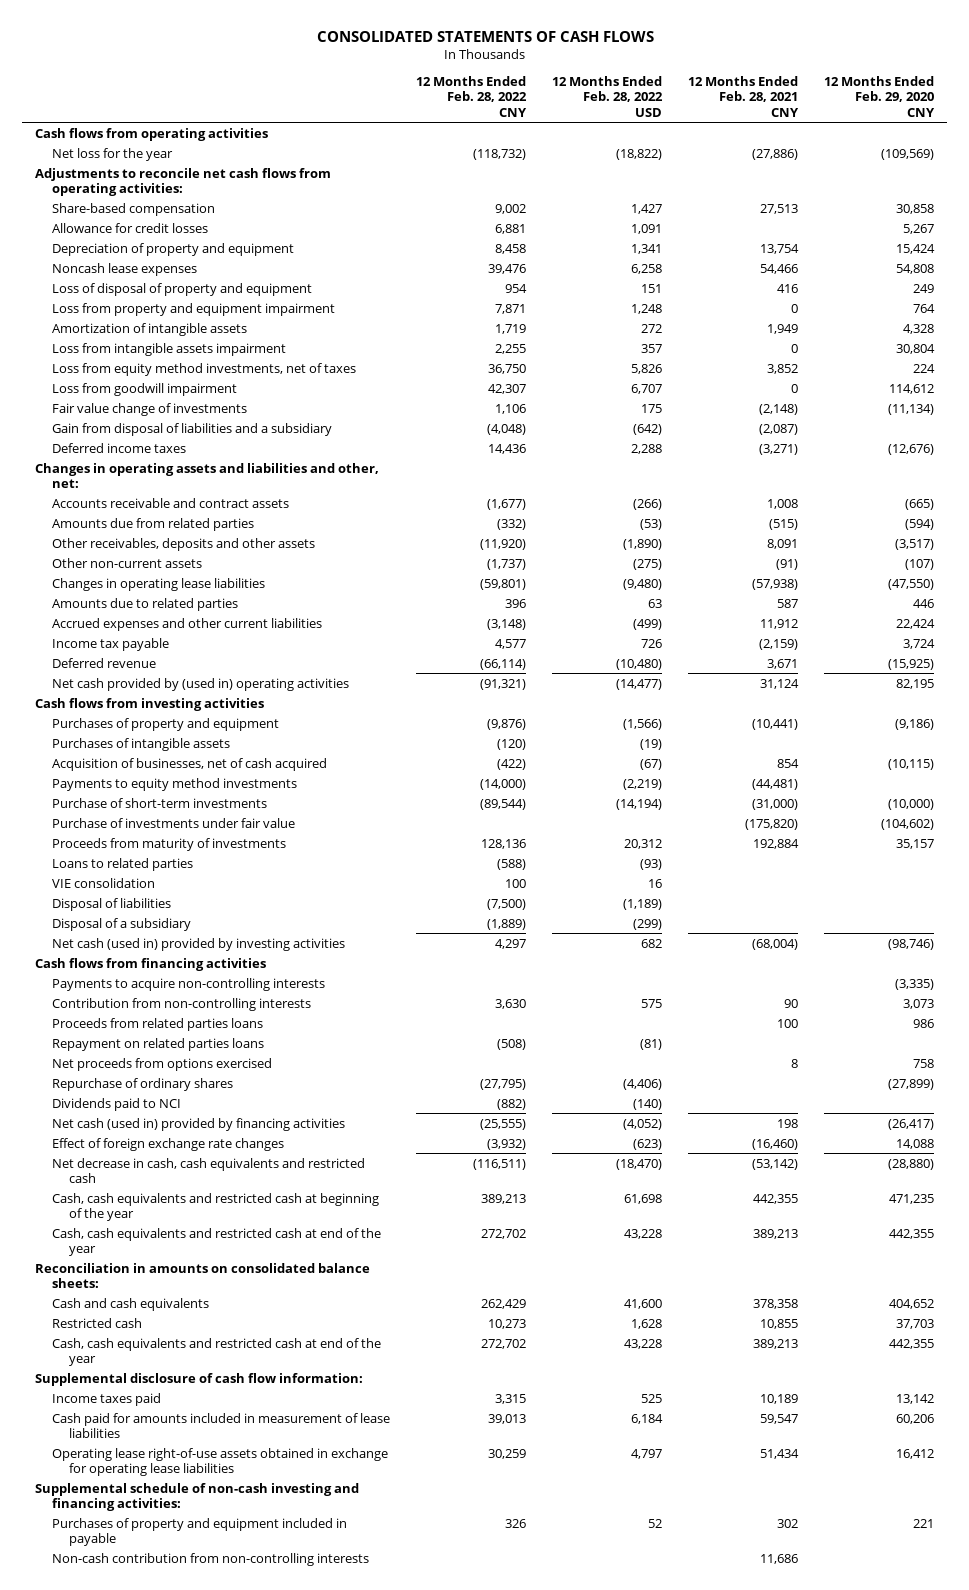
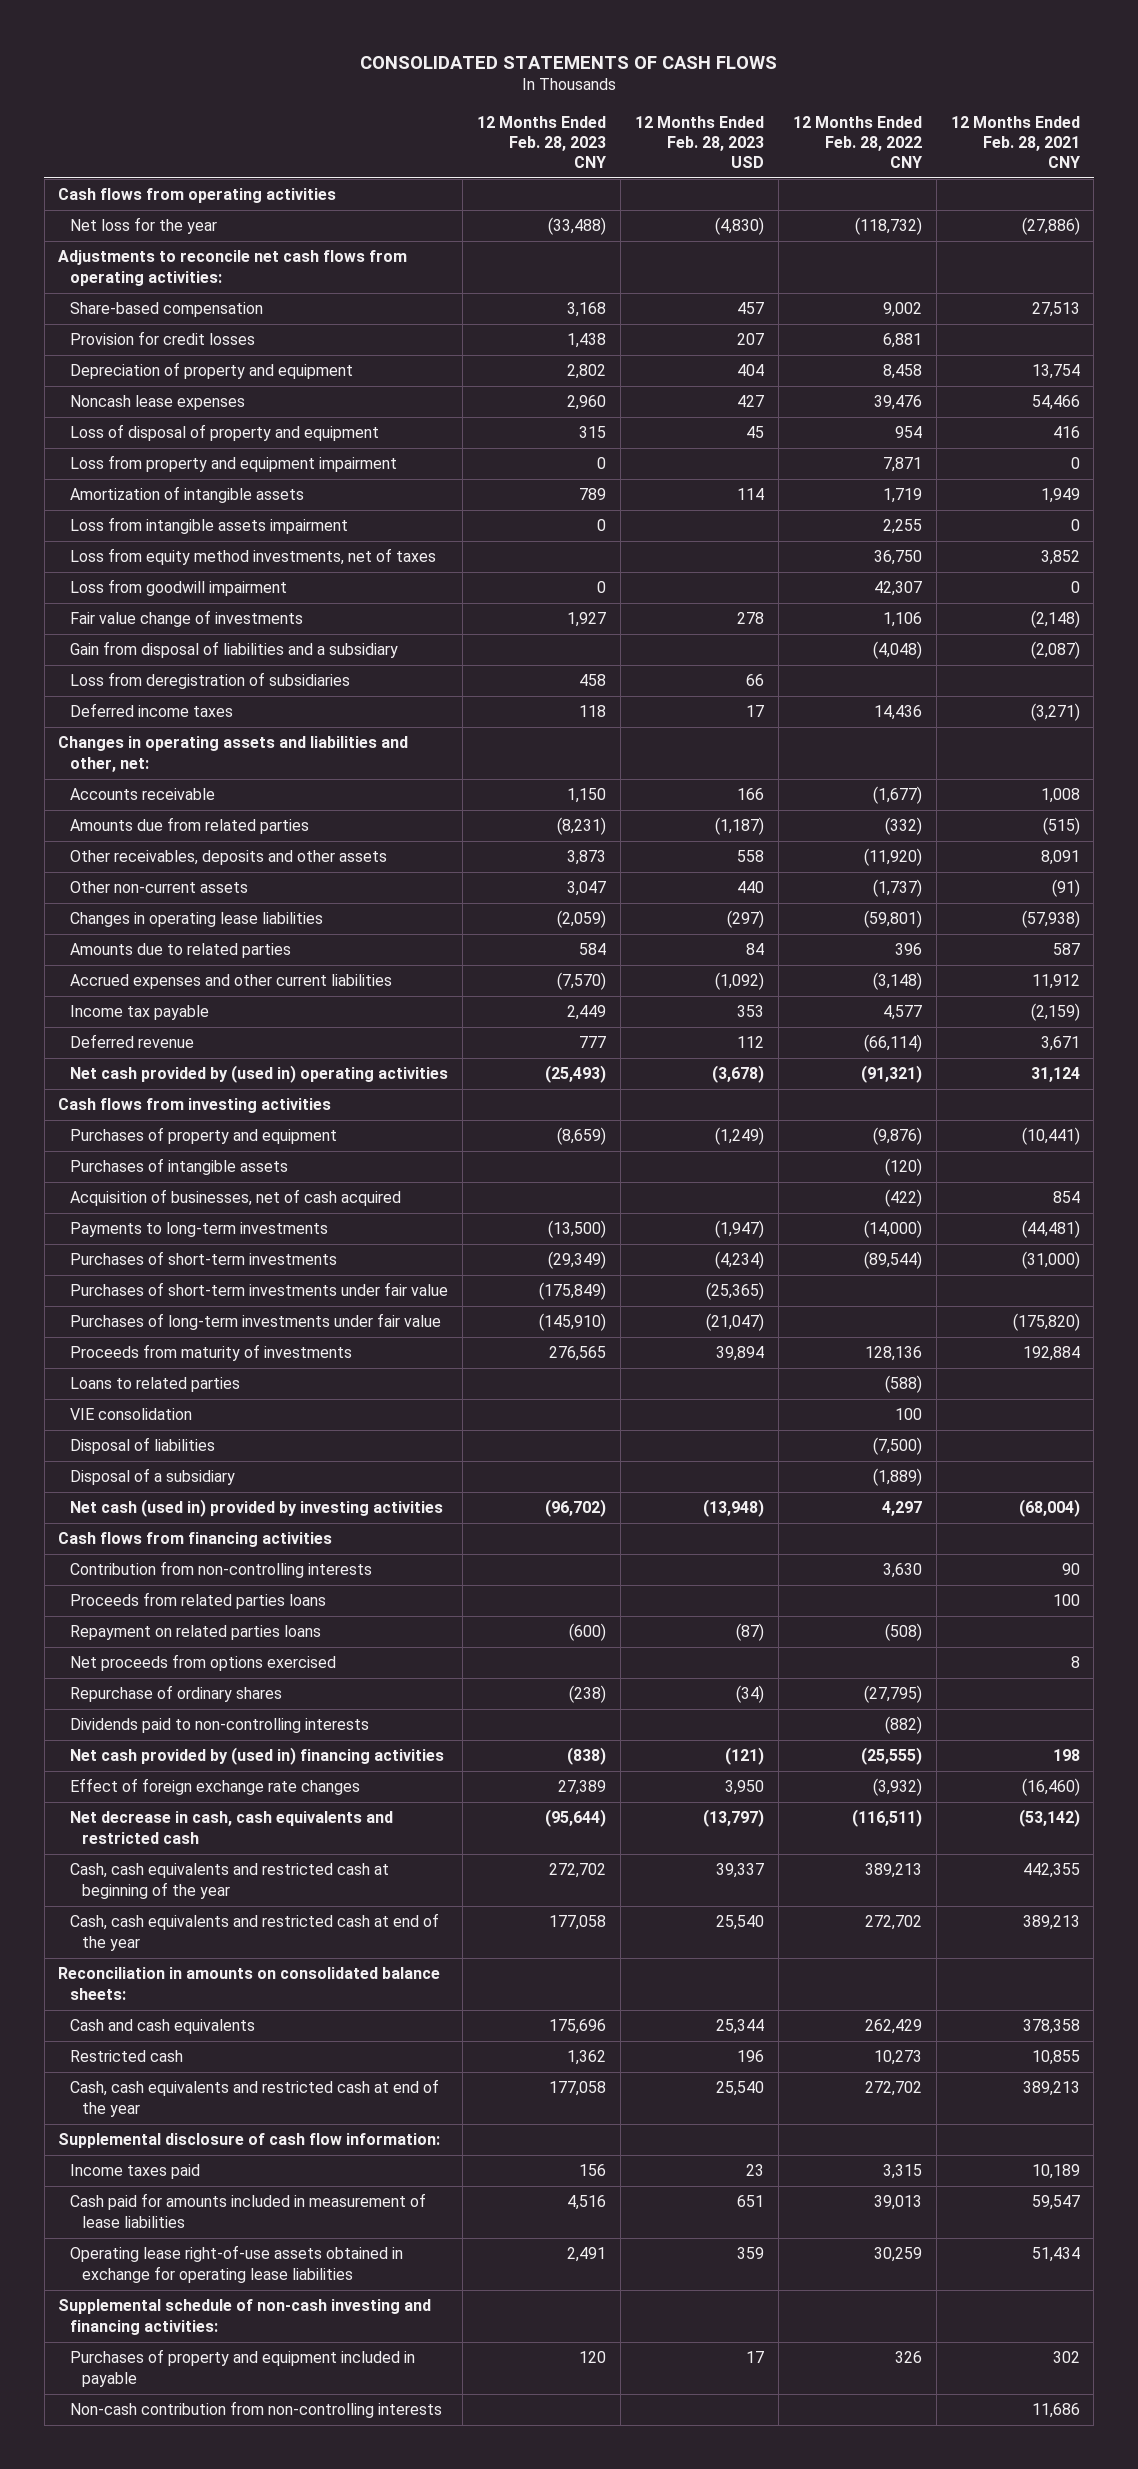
- | 12 Months Ended Feb. 28, 2022 CNY | 12 Months Ended Feb. 28, 2022 USD | 12 Months Ended Feb. 28, 2021 CNY | 12 Months Ended Feb. 29, 2020 CNY
+ | 12 Months Ended Feb. 28, 2023 CNY | 12 Months Ended Feb. 28, 2023 USD | 12 Months Ended Feb. 28, 2022 CNY | 12 Months Ended Feb. 28, 2021 CNY
- Allowance for credit losses | 6,881 | 1,091 | | 5,267
+ Provision for credit losses | 1,438 | 207 | 6,881 |
+ Loss from deregistration of subsidiaries | 458 | 66 | |
- Accounts receivable and contract assets | (1,677) | (266) | 1,008 | (665)
+ Accounts receivable | 1,150 | 166 | (1,677) | 1,008
- Payments to equity method investments | (14,000) | (2,219) | (44,481) |
- Purchase of short-term investments | (89,544) | (14,194) | (31,000) | (10,000)
- Purchase of investments under fair value | | | (175,820) | (104,602)
+ Payments to long-term investments | (13,500) | (1,947) | (14,000) | (44,481)
+ Purchases of short-term investments | (29,349) | (4,234) | (89,544) | (31,000)
+ Purchases of short-term investments under fair value | (175,849) | (25,365) | |
+ Purchases of long-term investments under fair value | (145,910) | (21,047) | | (175,820)
- Payments to acquire non-controlling interests | | | | (3,335)
- Dividends paid to NCI | (882) | (140) | |
- Net cash (used in) provided by financing activities | (25,555) | (4,052) | 198 | (26,417)
+ Dividends paid to non-controlling interests | | | (882) |
+ Net cash provided by (used in) financing activities | (838) | (121) | (25,555) | 198

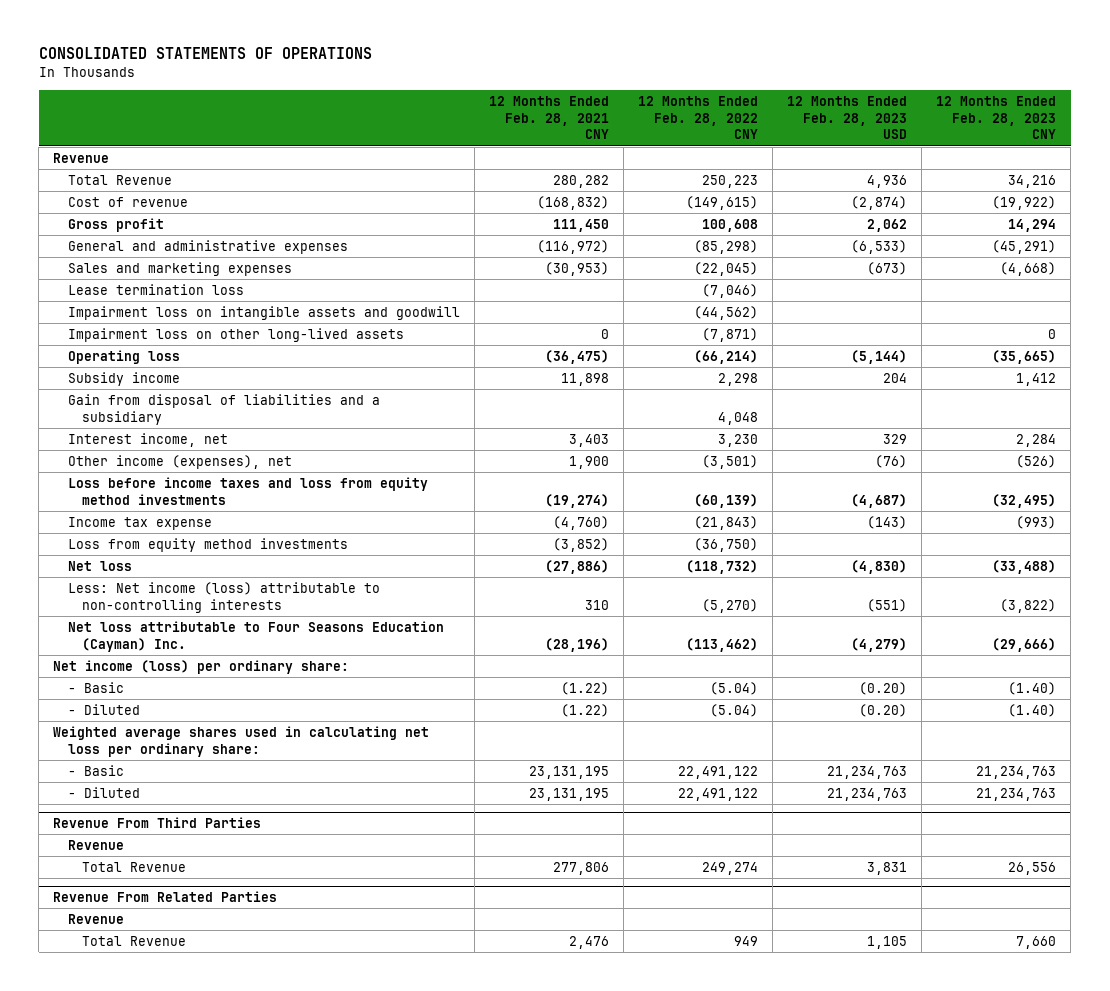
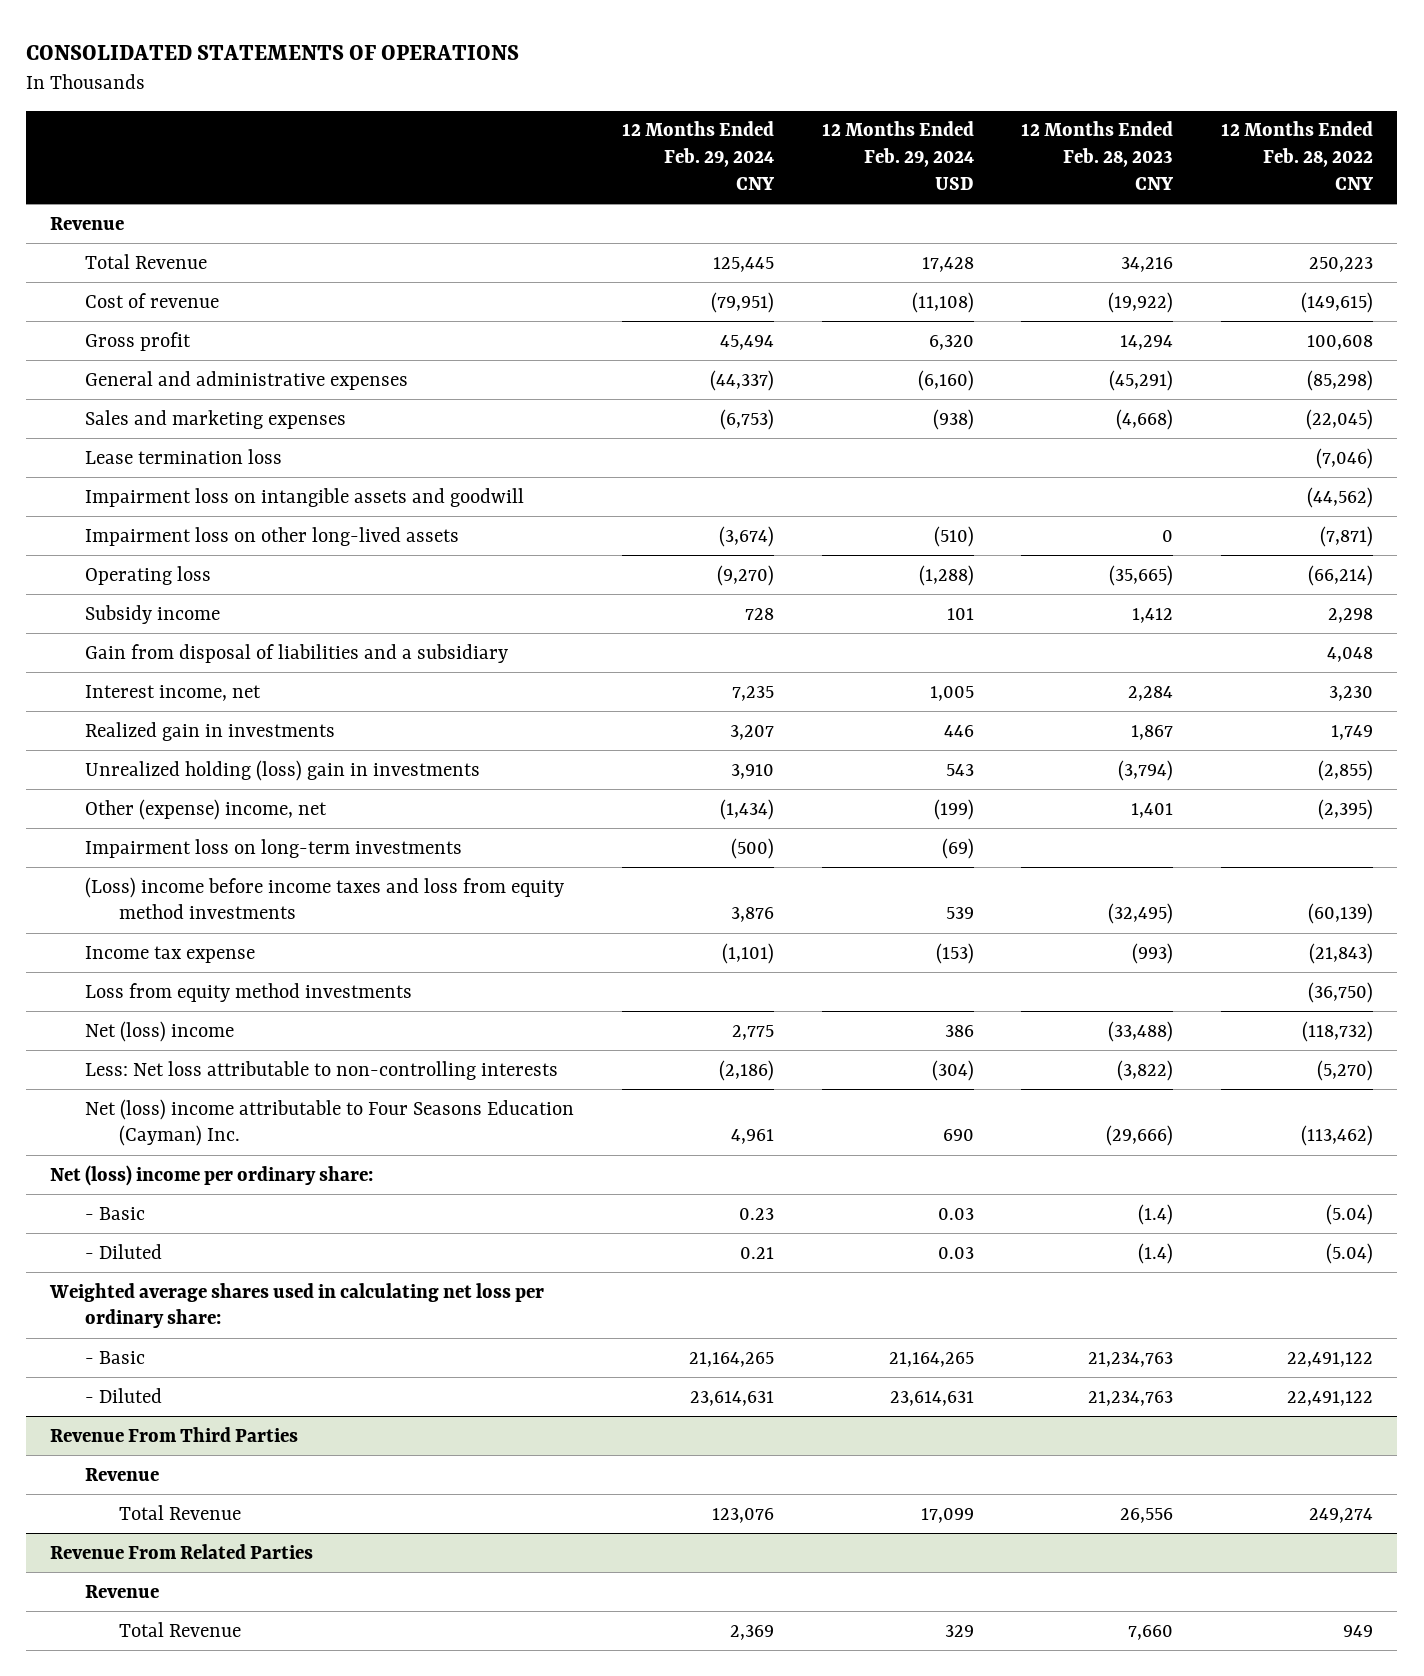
- | 12 Months Ended Feb. 28, 2021 CNY | 12 Months Ended Feb. 28, 2022 CNY | 12 Months Ended Feb. 28, 2023 USD | 12 Months Ended Feb. 28, 2023 CNY
+ | 12 Months Ended Feb. 29, 2024 CNY | 12 Months Ended Feb. 29, 2024 USD | 12 Months Ended Feb. 28, 2023 CNY | 12 Months Ended Feb. 28, 2022 CNY
- Other income (expenses), net | 1,900 | (3,501) | (76) | (526)
- Loss before income taxes and loss from equity method investments | (19,274) | (60,139) | (4,687) | (32,495)
+ Realized gain in investments | 3,207 | 446 | 1,867 | 1,749
+ Unrealized holding (loss) gain in investments | 3,910 | 543 | (3,794) | (2,855)
+ Other (expense) income, net | (1,434) | (199) | 1,401 | (2,395)
+ Impairment loss on long-term investments | (500) | (69) | |
+ (Loss) income before income taxes and loss from equity method investments | 3,876 | 539 | (32,495) | (60,139)
- Net loss | (27,886) | (118,732) | (4,830) | (33,488)
- Less: Net income (loss) attributable to non-controlling interests | 310 | (5,270) | (551) | (3,822)
- Net loss attributable to Four Seasons Education (Cayman) Inc. | (28,196) | (113,462) | (4,279) | (29,666)
- Net income (loss) per ordinary share:
- - Basic | (1.22) | (5.04) | (0.20) | (1.40)
- - Diluted | (1.22) | (5.04) | (0.20) | (1.40)
+ Net (loss) income | 2,775 | 386 | (33,488) | (118,732)
+ Less: Net loss attributable to non-controlling interests | (2,186) | (304) | (3,822) | (5,270)
+ Net (loss) income attributable to Four Seasons Education (Cayman) Inc. | 4,961 | 690 | (29,666) | (113,462)
+ Net (loss) income per ordinary share:
+ - Basic | 0.23 | 0.03 | (1.4) | (5.04)
+ - Diluted | 0.21 | 0.03 | (1.4) | (5.04)

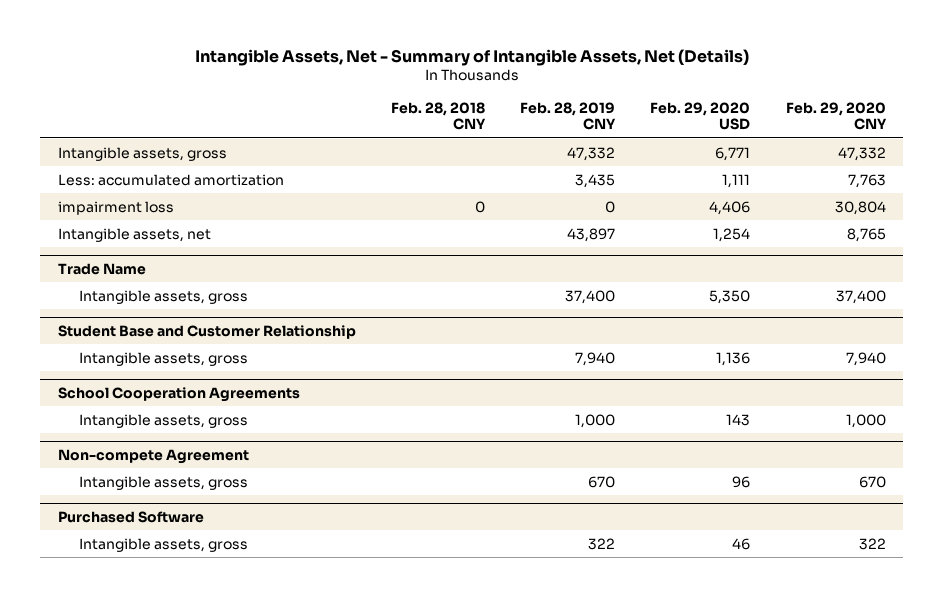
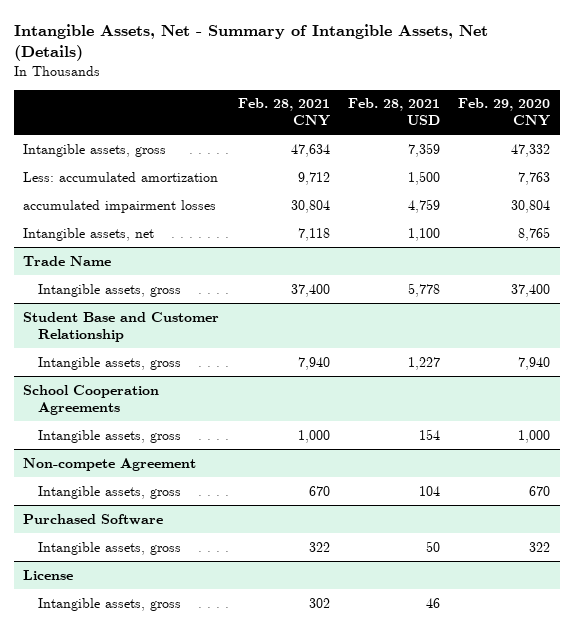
- | Feb. 28, 2018 CNY | Feb. 28, 2019 CNY | Feb. 29, 2020 USD | Feb. 29, 2020 CNY
+ | Feb. 28, 2021 CNY | Feb. 28, 2021 USD | Feb. 29, 2020 CNY
- impairment loss | 0 | 0 | 4,406 | 30,804
+ accumulated impairment losses | 30,804 | 4,759 | 30,804
+ License
+ Intangible assets, gross | 302 | 46 |

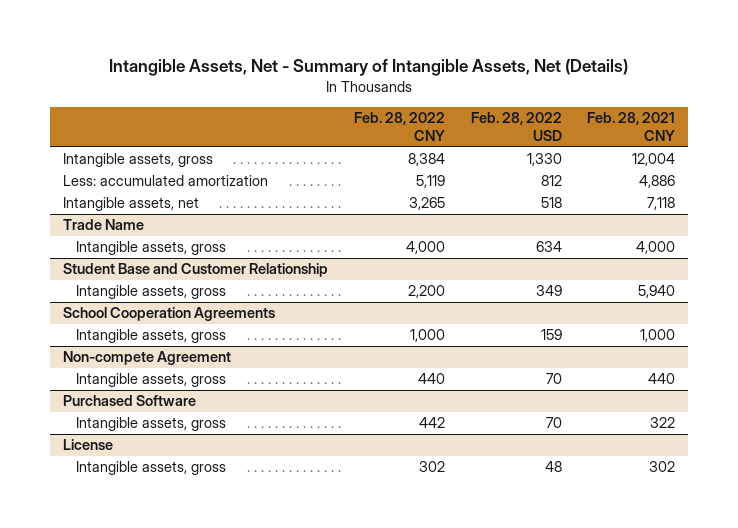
- | Feb. 28, 2021 CNY | Feb. 28, 2021 USD | Feb. 29, 2020 CNY
+ | Feb. 28, 2022 CNY | Feb. 28, 2022 USD | Feb. 28, 2021 CNY
- Intangible assets, gross | 47,634 | 7,359 | 47,332
- Less: accumulated amortization | 9,712 | 1,500 | 7,763
- accumulated impairment losses | 30,804 | 4,759 | 30,804
+ Intangible assets, gross | 8,384 | 1,330 | 12,004
+ Less: accumulated amortization | 5,119 | 812 | 4,886
@ Trade Name
- Intangible assets, gross | 37,400 | 5,778 | 37,400
+ Intangible assets, gross | 4,000 | 634 | 4,000
@ Student Base and Customer Relationship
- Intangible assets, gross | 7,940 | 1,227 | 7,940
+ Intangible assets, gross | 2,200 | 349 | 5,940
@ Non-compete Agreement
- Intangible assets, gross | 670 | 104 | 670
+ Intangible assets, gross | 440 | 70 | 440

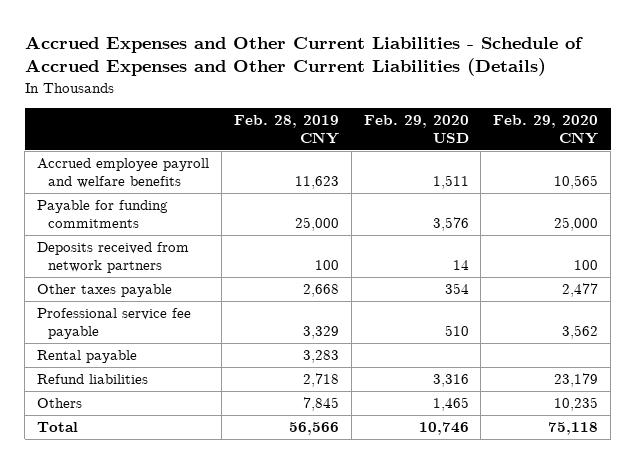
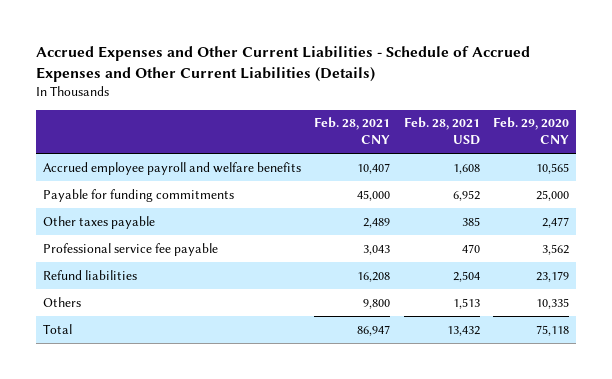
- | Feb. 28, 2019 CNY | Feb. 29, 2020 USD | Feb. 29, 2020 CNY
+ | Feb. 28, 2021 CNY | Feb. 28, 2021 USD | Feb. 29, 2020 CNY
- Deposits received from network partners | 100 | 14 | 100
- Rental payable | 3,283 | |
- Others | 7,845 | 1,465 | 10,235
+ Others | 9,800 | 1,513 | 10,335

